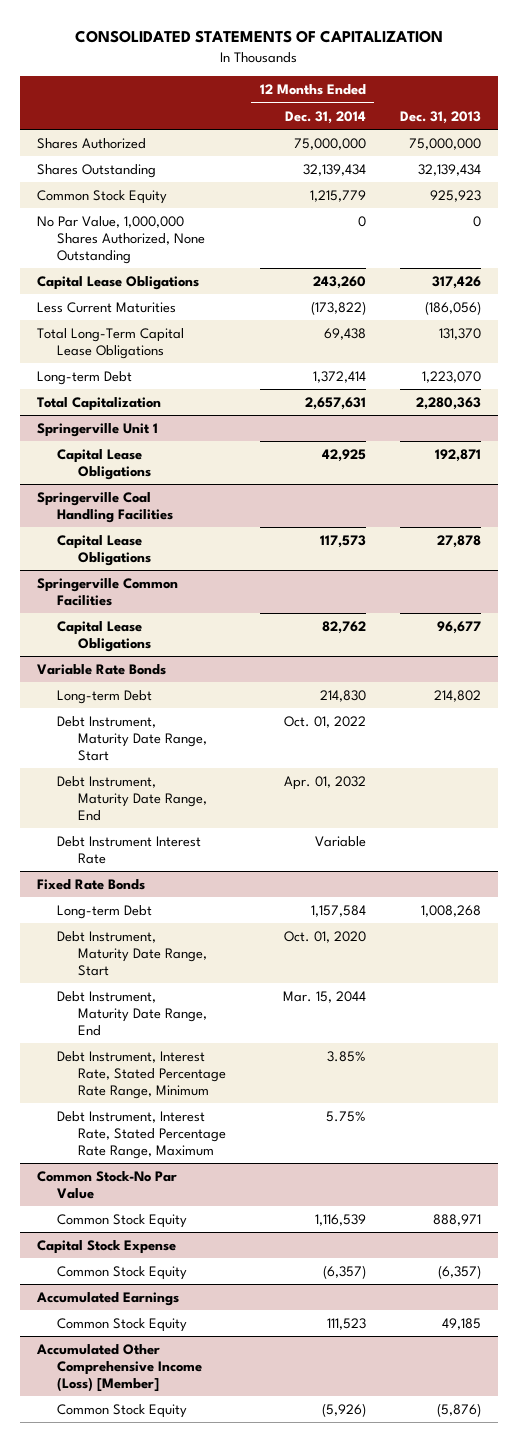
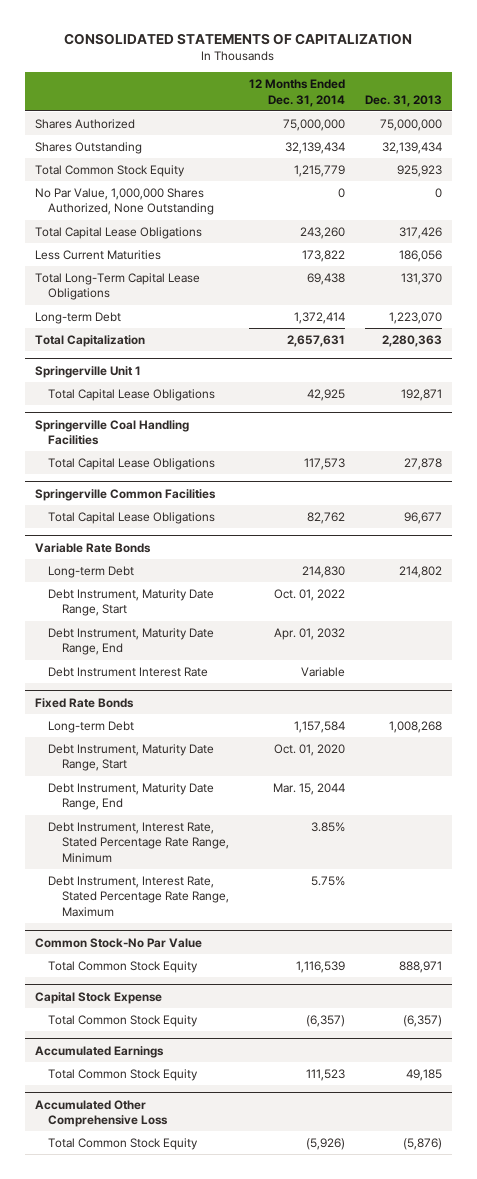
- Common Stock Equity | 1,215,779 | 925,923
+ Total Common Stock Equity | 1,215,779 | 925,923
- Capital Lease Obligations | 243,260 | 317,426
- Less Current Maturities | (173,822) | (186,056)
+ Total Capital Lease Obligations | 243,260 | 317,426
+ Less Current Maturities | 173,822 | 186,056
@ Springerville Unit 1
- Capital Lease Obligations | 42,925 | 192,871
+ Total Capital Lease Obligations | 42,925 | 192,871
@ Springerville Coal Handling Facilities
- Capital Lease Obligations | 117,573 | 27,878
+ Total Capital Lease Obligations | 117,573 | 27,878
@ Springerville Common Facilities
- Capital Lease Obligations | 82,762 | 96,677
+ Total Capital Lease Obligations | 82,762 | 96,677
@ Common Stock-No Par Value
- Common Stock Equity | 1,116,539 | 888,971
+ Total Common Stock Equity | 1,116,539 | 888,971
@ Capital Stock Expense
- Common Stock Equity | (6,357) | (6,357)
+ Total Common Stock Equity | (6,357) | (6,357)
@ Accumulated Earnings
- Common Stock Equity | 111,523 | 49,185
- Accumulated Other Comprehensive Income (Loss) [Member]
- Common Stock Equity | (5,926) | (5,876)
@ Accumulated Earnings
+ Total Common Stock Equity | 111,523 | 49,185
+ Accumulated Other Comprehensive Loss
+ Total Common Stock Equity | (5,926) | (5,876)

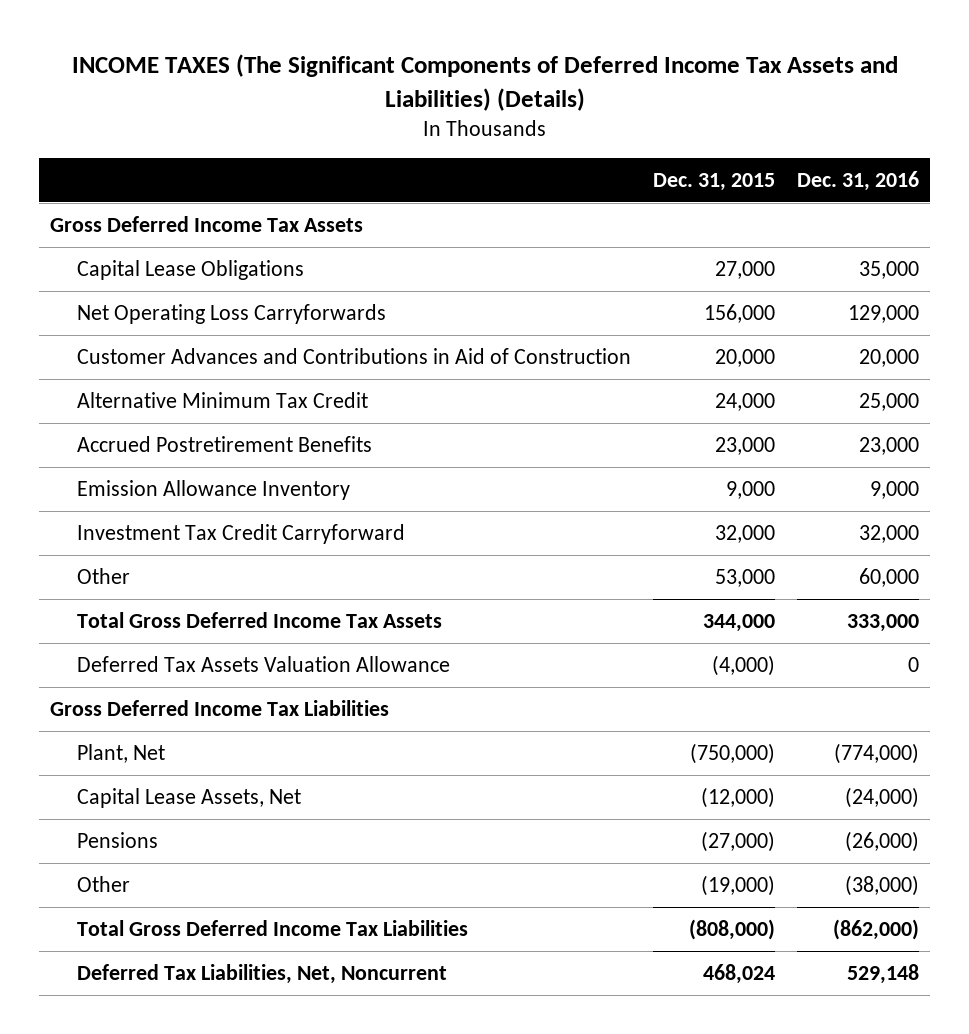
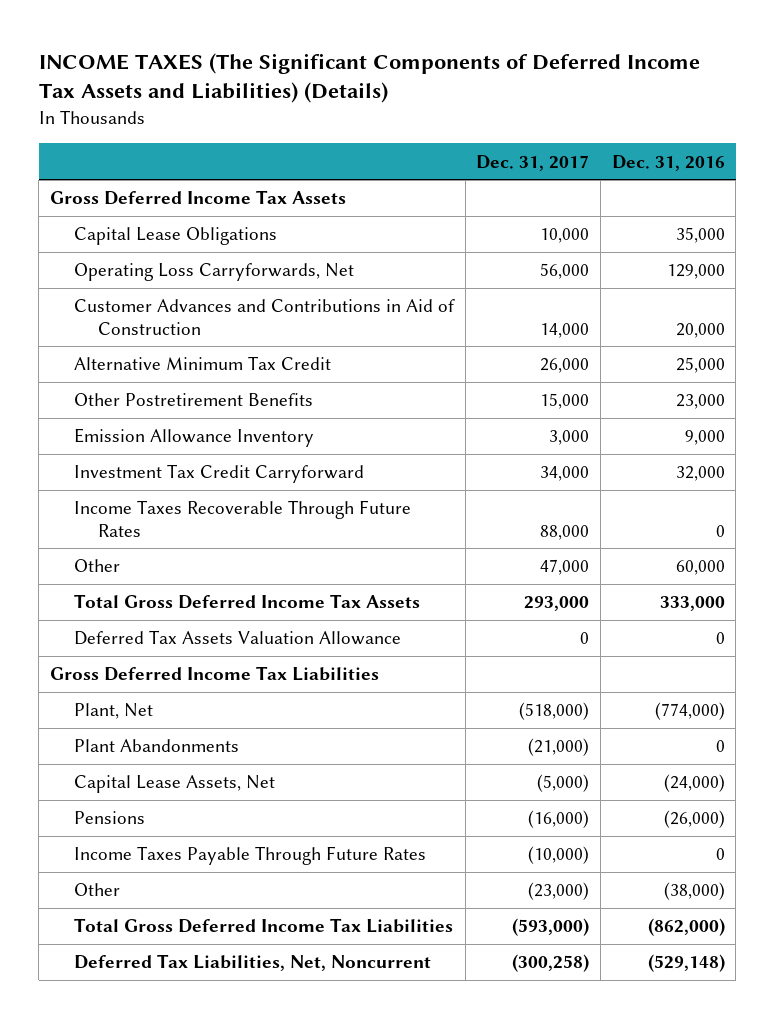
- | Dec. 31, 2015 | Dec. 31, 2016
+ | Dec. 31, 2017 | Dec. 31, 2016
- Net Operating Loss Carryforwards | 156,000 | 129,000
+ Operating Loss Carryforwards, Net | 56,000 | 129,000
- Accrued Postretirement Benefits | 23,000 | 23,000
+ Other Postretirement Benefits | 15,000 | 23,000
+ Income Taxes Recoverable Through Future Rates | 88,000 | 0
+ Plant Abandonments | (21,000) | 0
+ Income Taxes Payable Through Future Rates | (10,000) | 0
- Deferred Tax Liabilities, Net, Noncurrent | 468,024 | 529,148
+ Deferred Tax Liabilities, Net, Noncurrent | (300,258) | (529,148)

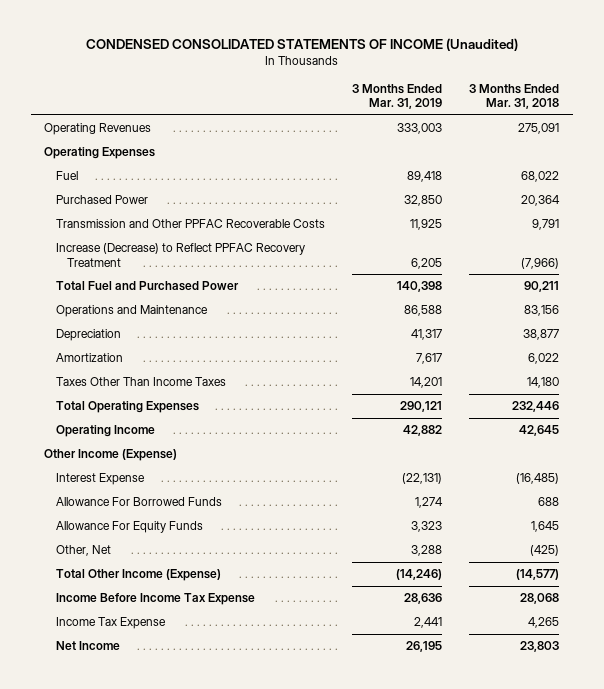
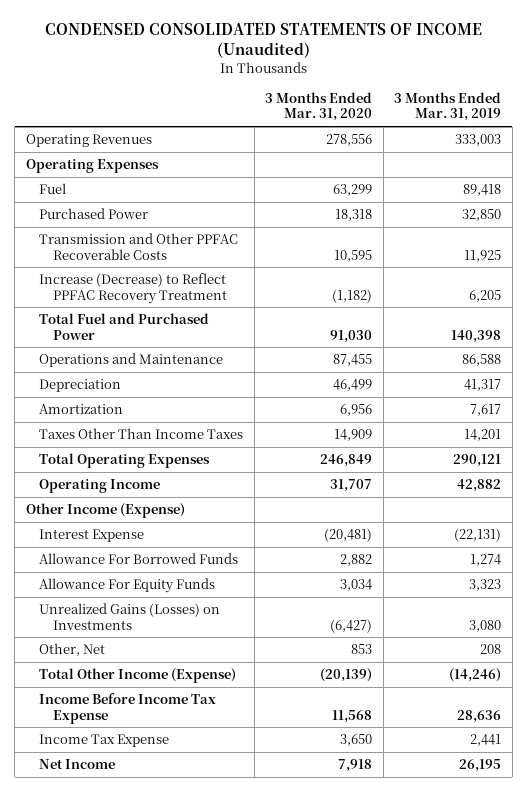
- | 3 Months Ended Mar. 31, 2019 | 3 Months Ended Mar. 31, 2018
+ | 3 Months Ended Mar. 31, 2020 | 3 Months Ended Mar. 31, 2019
- Other, Net | 3,288 | (425)
+ Unrealized Gains (Losses) on Investments | (6,427) | 3,080
+ Other, Net | 853 | 208

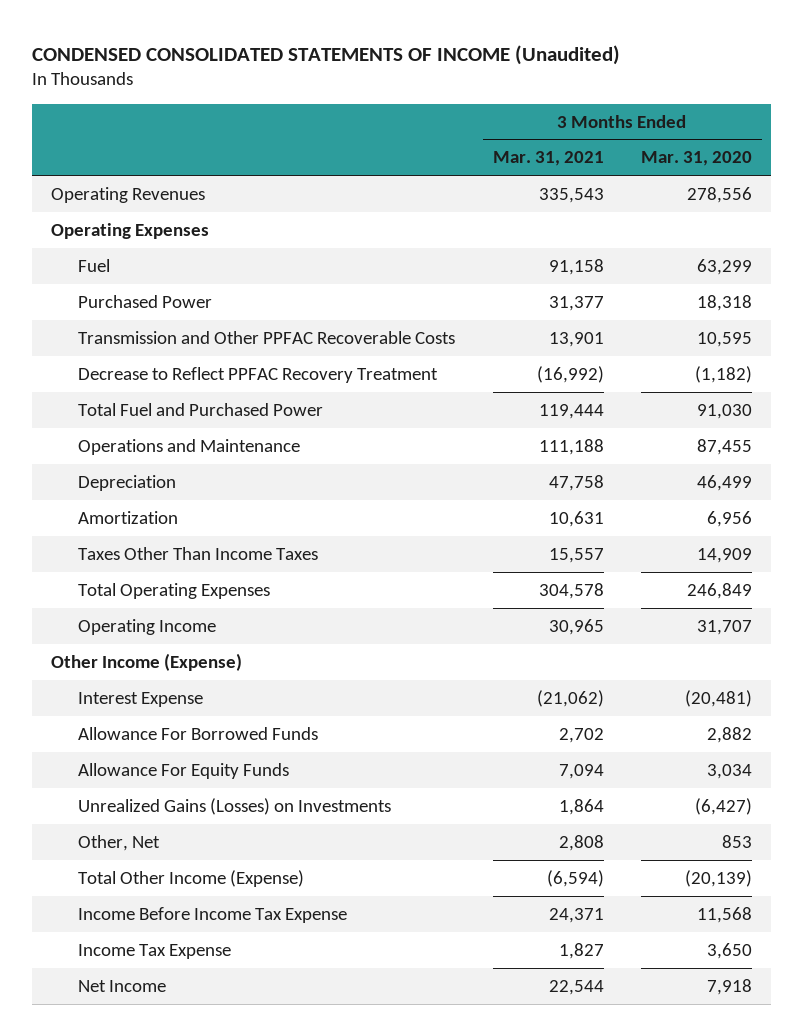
- | 3 Months Ended Mar. 31, 2020 | 3 Months Ended Mar. 31, 2019
+ | 3 Months Ended Mar. 31, 2021 | 3 Months Ended Mar. 31, 2020
- Increase (Decrease) to Reflect PPFAC Recovery Treatment | (1,182) | 6,205
+ Decrease to Reflect PPFAC Recovery Treatment | (16,992) | (1,182)

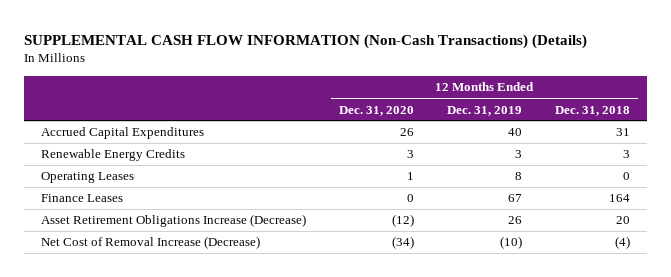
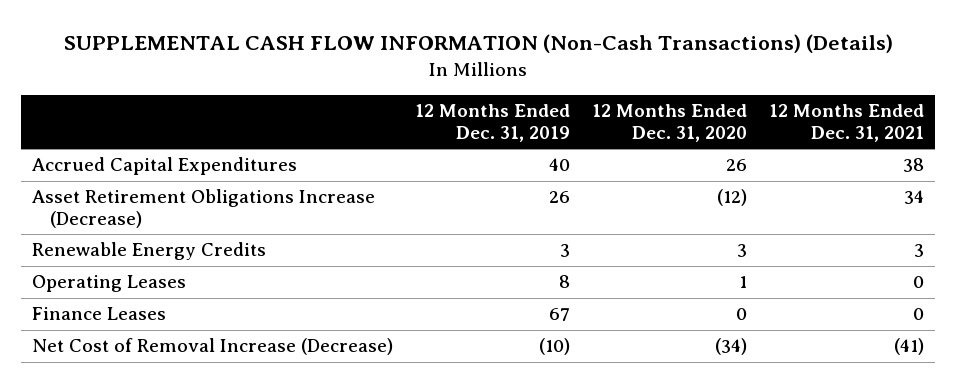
- | 12 Months Ended Dec. 31, 2020 | 12 Months Ended Dec. 31, 2019 | 12 Months Ended Dec. 31, 2018
+ | 12 Months Ended Dec. 31, 2019 | 12 Months Ended Dec. 31, 2020 | 12 Months Ended Dec. 31, 2021
moved up: Asset Retirement Obligations Increase (Decrease) | 26 | (12) | 34

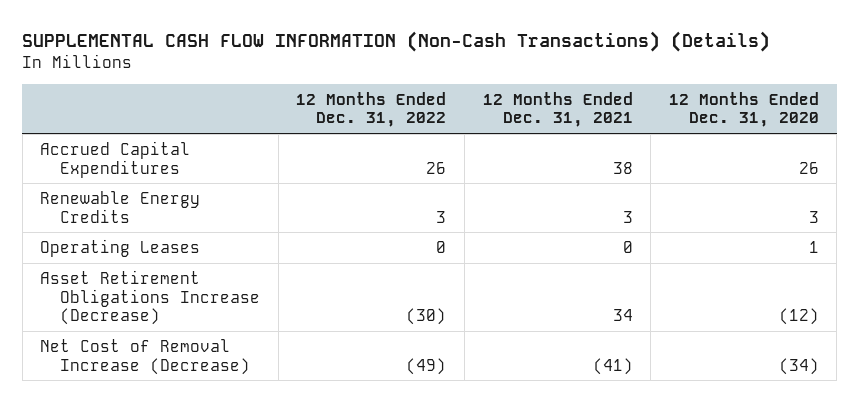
- | 12 Months Ended Dec. 31, 2019 | 12 Months Ended Dec. 31, 2020 | 12 Months Ended Dec. 31, 2021
+ | 12 Months Ended Dec. 31, 2022 | 12 Months Ended Dec. 31, 2021 | 12 Months Ended Dec. 31, 2020
- Finance Leases | 67 | 0 | 0
moved down: Asset Retirement Obligations Increase (Decrease) | (30) | 34 | (12)

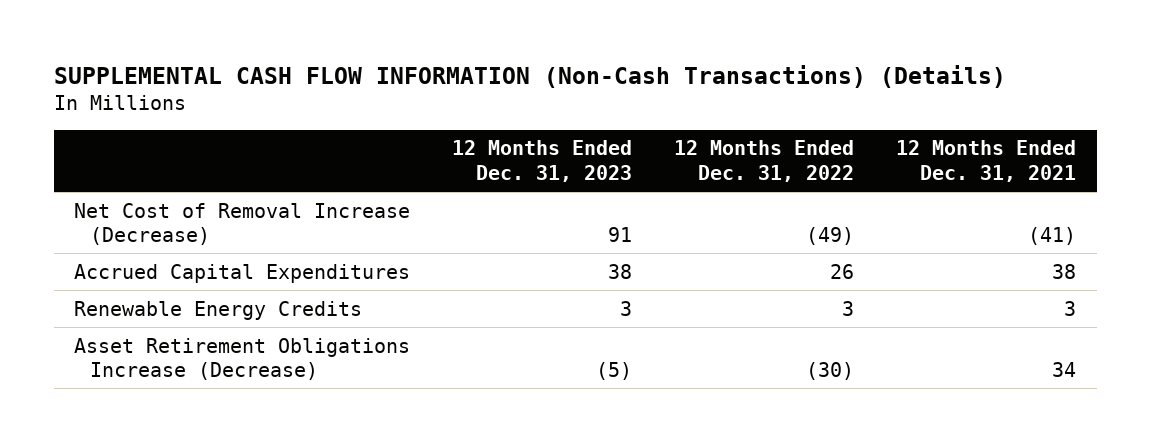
- | 12 Months Ended Dec. 31, 2022 | 12 Months Ended Dec. 31, 2021 | 12 Months Ended Dec. 31, 2020
+ | 12 Months Ended Dec. 31, 2023 | 12 Months Ended Dec. 31, 2022 | 12 Months Ended Dec. 31, 2021
moved up: Net Cost of Removal Increase (Decrease) | 91 | (49) | (41)
- Operating Leases | 0 | 0 | 1

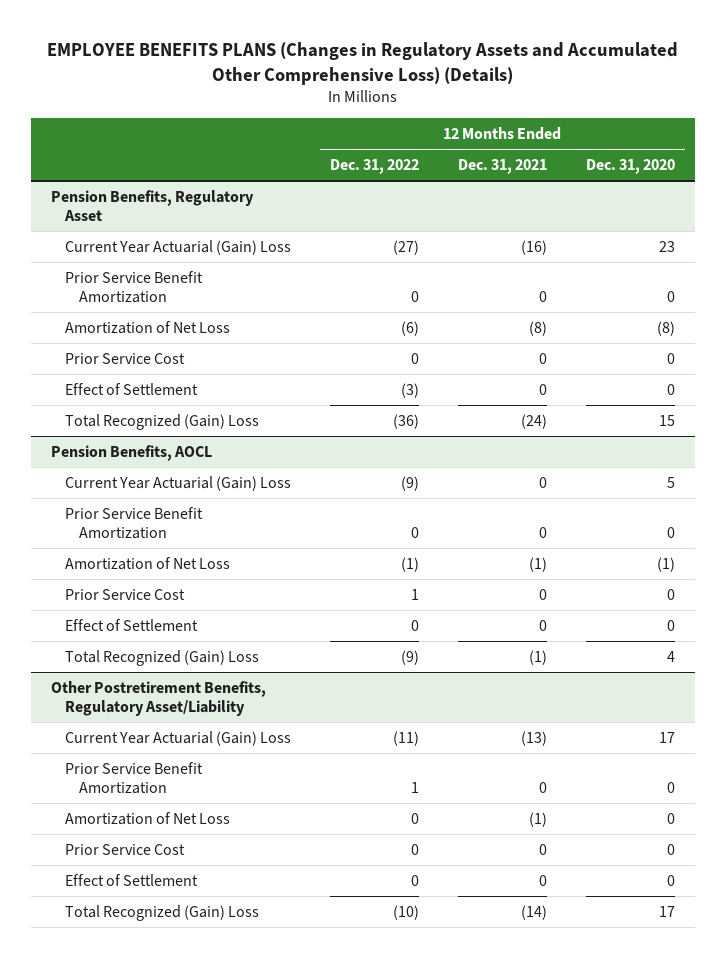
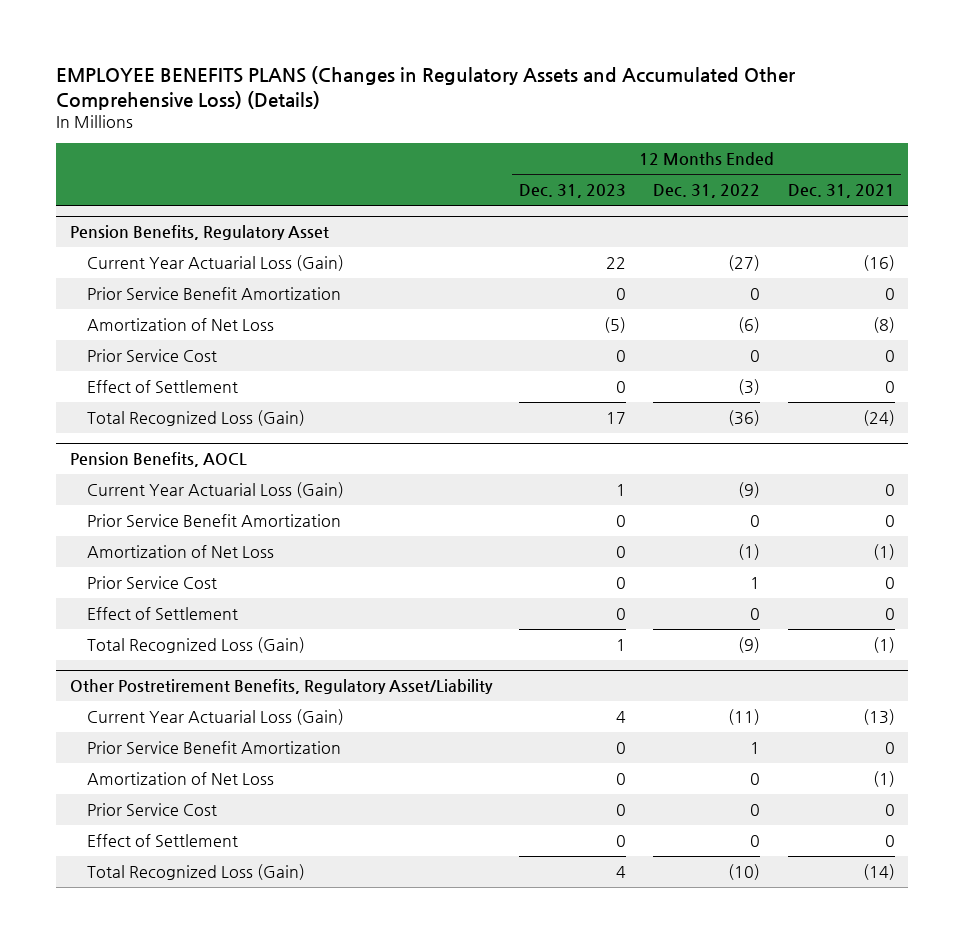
- | 12 Months Ended Dec. 31, 2022 | 12 Months Ended Dec. 31, 2021 | 12 Months Ended Dec. 31, 2020
+ | 12 Months Ended Dec. 31, 2023 | 12 Months Ended Dec. 31, 2022 | 12 Months Ended Dec. 31, 2021
@ Pension Benefits, Regulatory Asset
- Current Year Actuarial (Gain) Loss | (27) | (16) | 23
+ Current Year Actuarial Loss (Gain) | 22 | (27) | (16)
- Total Recognized (Gain) Loss | (36) | (24) | 15
+ Total Recognized Loss (Gain) | 17 | (36) | (24)
@ Pension Benefits, AOCL
- Current Year Actuarial (Gain) Loss | (9) | 0 | 5
+ Current Year Actuarial Loss (Gain) | 1 | (9) | 0
- Total Recognized (Gain) Loss | (9) | (1) | 4
+ Total Recognized Loss (Gain) | 1 | (9) | (1)
@ Other Postretirement Benefits, Regulatory Asset/Liability
- Current Year Actuarial (Gain) Loss | (11) | (13) | 17
+ Current Year Actuarial Loss (Gain) | 4 | (11) | (13)
- Total Recognized (Gain) Loss | (10) | (14) | 17
+ Total Recognized Loss (Gain) | 4 | (10) | (14)

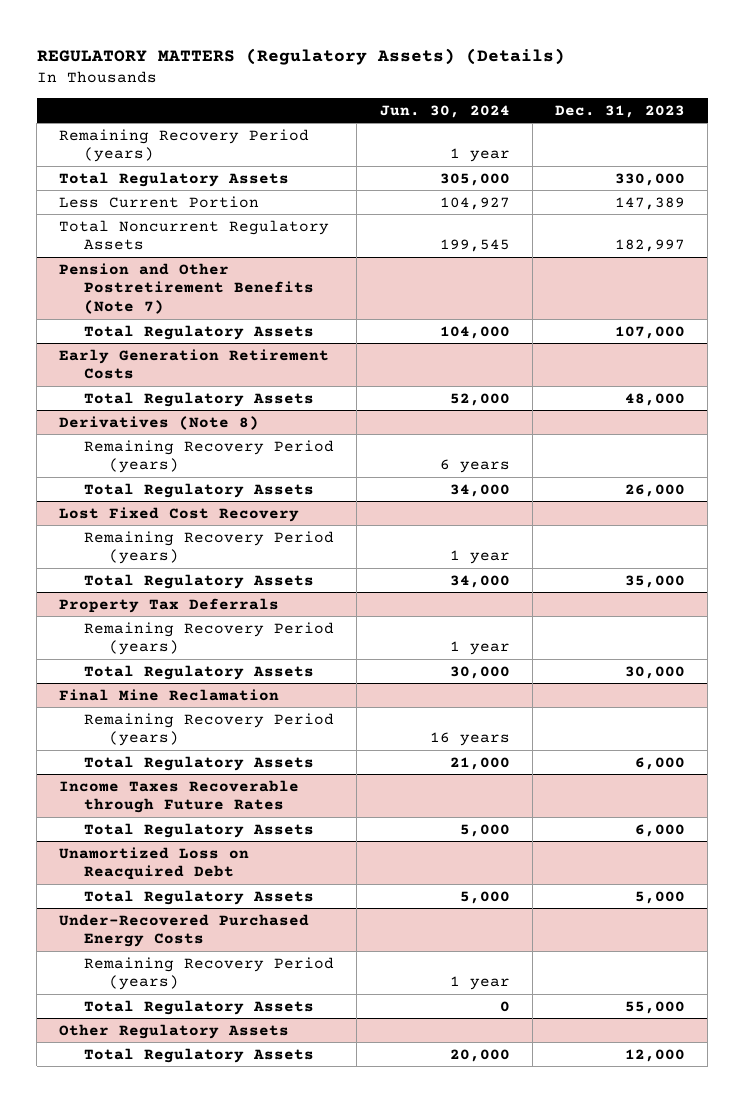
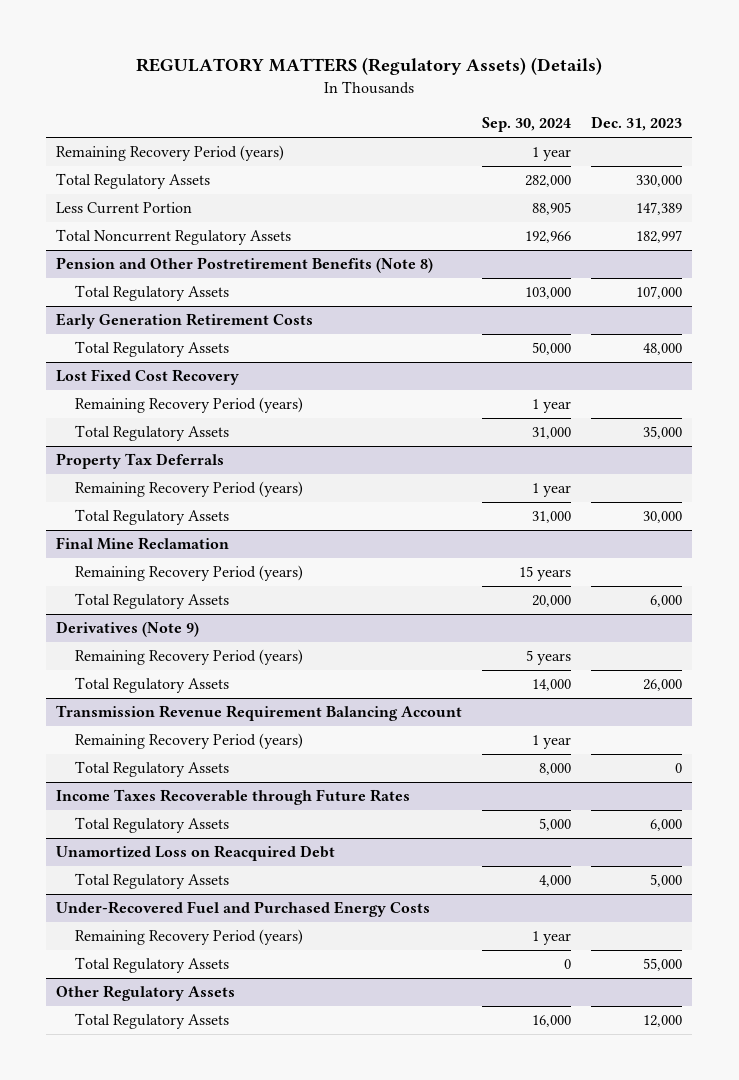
- | Jun. 30, 2024 | Dec. 31, 2023
+ | Sep. 30, 2024 | Dec. 31, 2023
- Pension and Other Postretirement Benefits (Note 7)
+ Pension and Other Postretirement Benefits (Note 8)
- Derivatives (Note 8)
- Remaining Recovery Period (years) | 6 years |
- Total Regulatory Assets | 34,000 | 26,000
+ Derivatives (Note 9)
+ Remaining Recovery Period (years) | 5 years |
+ Total Regulatory Assets | 14,000 | 26,000
+ Transmission Revenue Requirement Balancing Account
+ Remaining Recovery Period (years) | 1 year |
+ Total Regulatory Assets | 8,000 | 0
- Under-Recovered Purchased Energy Costs
+ Under-Recovered Fuel and Purchased Energy Costs

